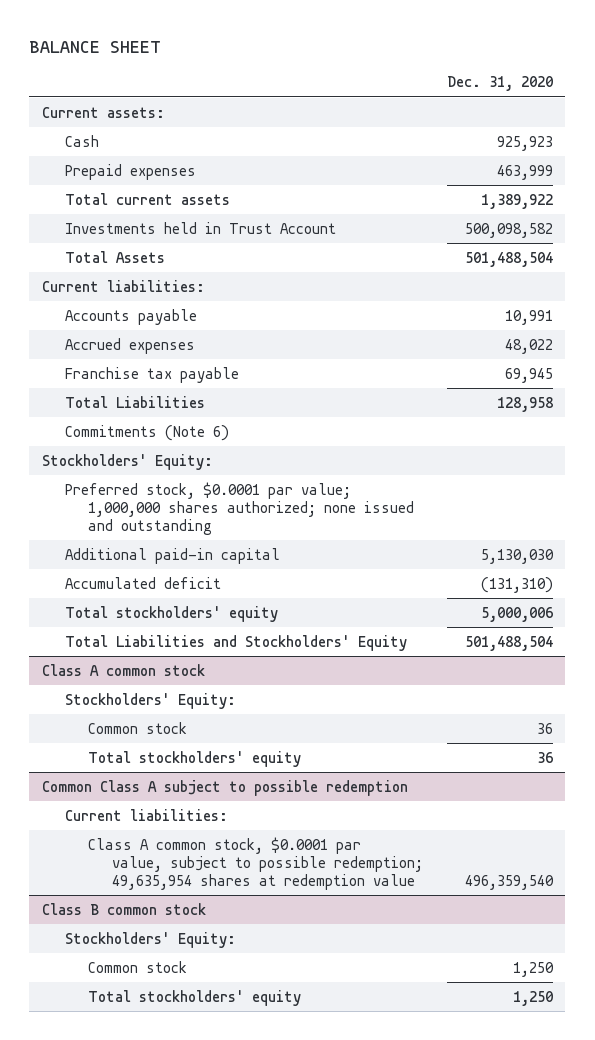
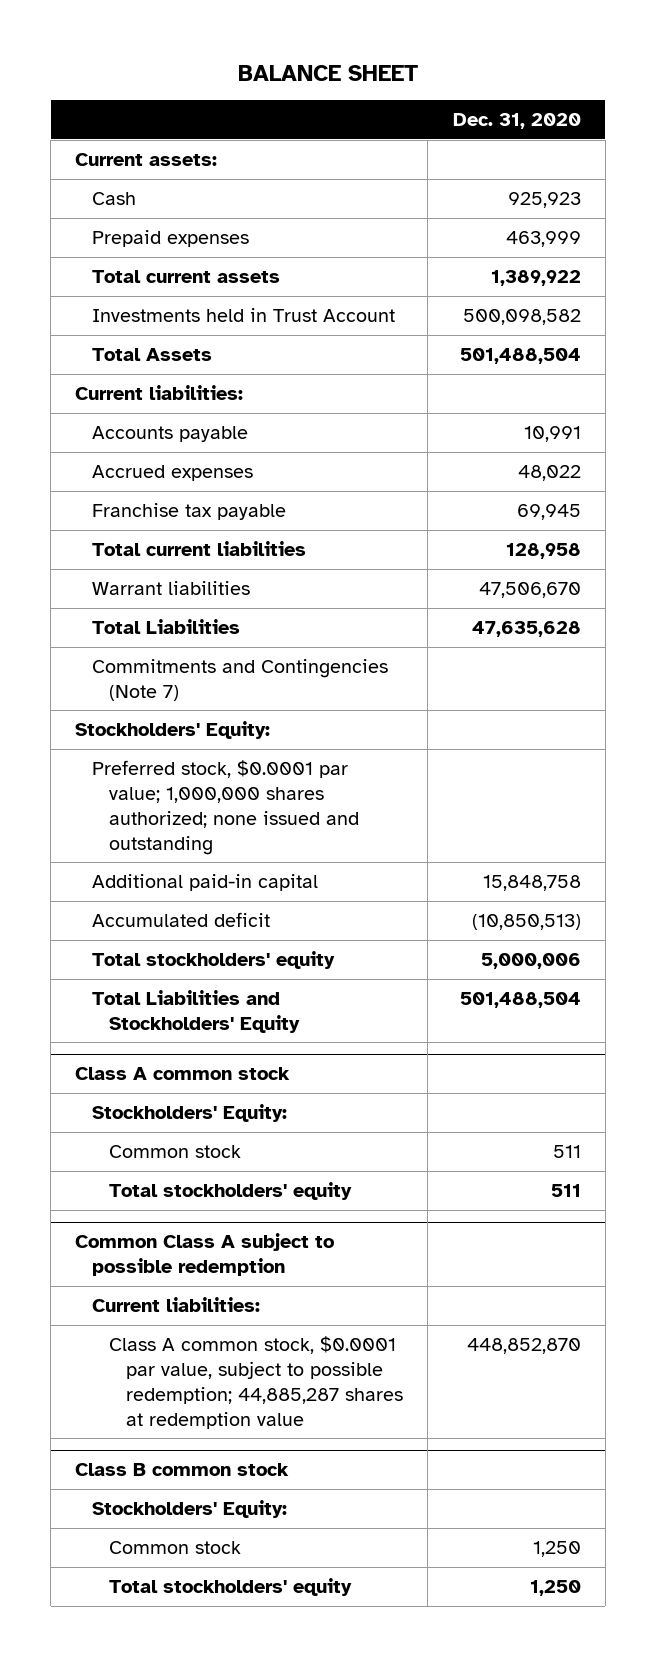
- Total Liabilities | 128,958
- Commitments (Note 6)
+ Total current liabilities | 128,958
+ Warrant liabilities | 47,506,670
+ Total Liabilities | 47,635,628
+ Commitments and Contingencies (Note 7)
- Additional paid-in capital | 5,130,030
- Accumulated deficit | (131,310)
+ Additional paid-in capital | 15,848,758
+ Accumulated deficit | (10,850,513)
@ Class A common stock
- Common stock | 36
- Total stockholders' equity | 36
+ Common stock | 511
+ Total stockholders' equity | 511
@ Common Class A subject to possible redemption
- Class A common stock, $0.0001 par value, subject to possible redemption; 49,635,954 shares at redemption value | 496,359,540
+ Class A common stock, $0.0001 par value, subject to possible redemption; 44,885,287 shares at redemption value | 448,852,870

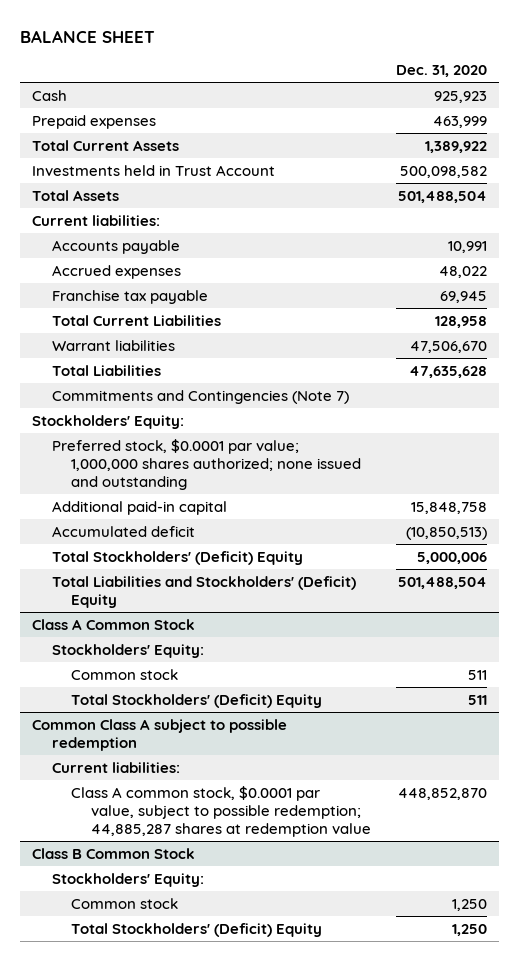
- Current assets:
- Total current assets | 1,389,922
+ Total Current Assets | 1,389,922
- Total current liabilities | 128,958
+ Total Current Liabilities | 128,958
- Total stockholders' equity | 5,000,006
- Total Liabilities and Stockholders' Equity | 501,488,504
- Class A common stock
+ Total Stockholders' (Deficit) Equity | 5,000,006
+ Total Liabilities and Stockholders' (Deficit) Equity | 501,488,504
+ Class A Common Stock
- Total stockholders' equity | 511
+ Total Stockholders' (Deficit) Equity | 511
- Class B common stock
+ Class B Common Stock
- Total stockholders' equity | 1,250
+ Total Stockholders' (Deficit) Equity | 1,250

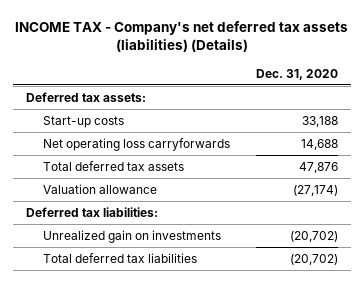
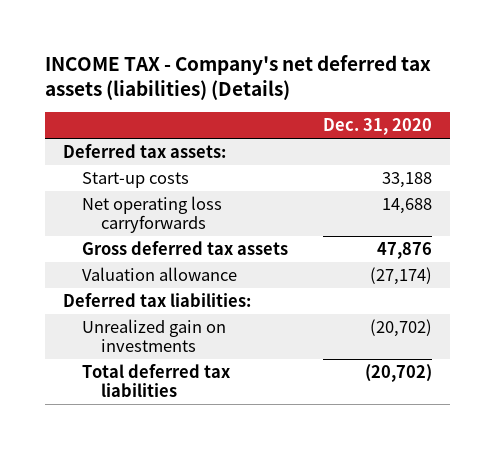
- Total deferred tax assets | 47,876
+ Gross deferred tax assets | 47,876

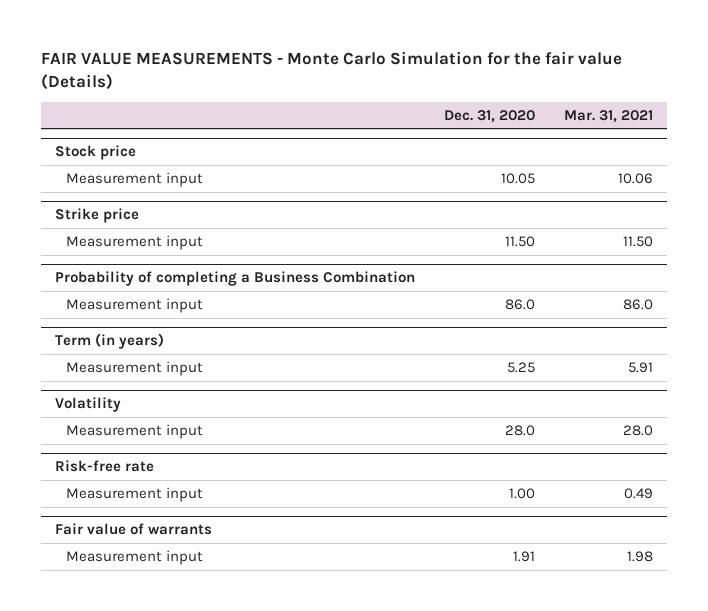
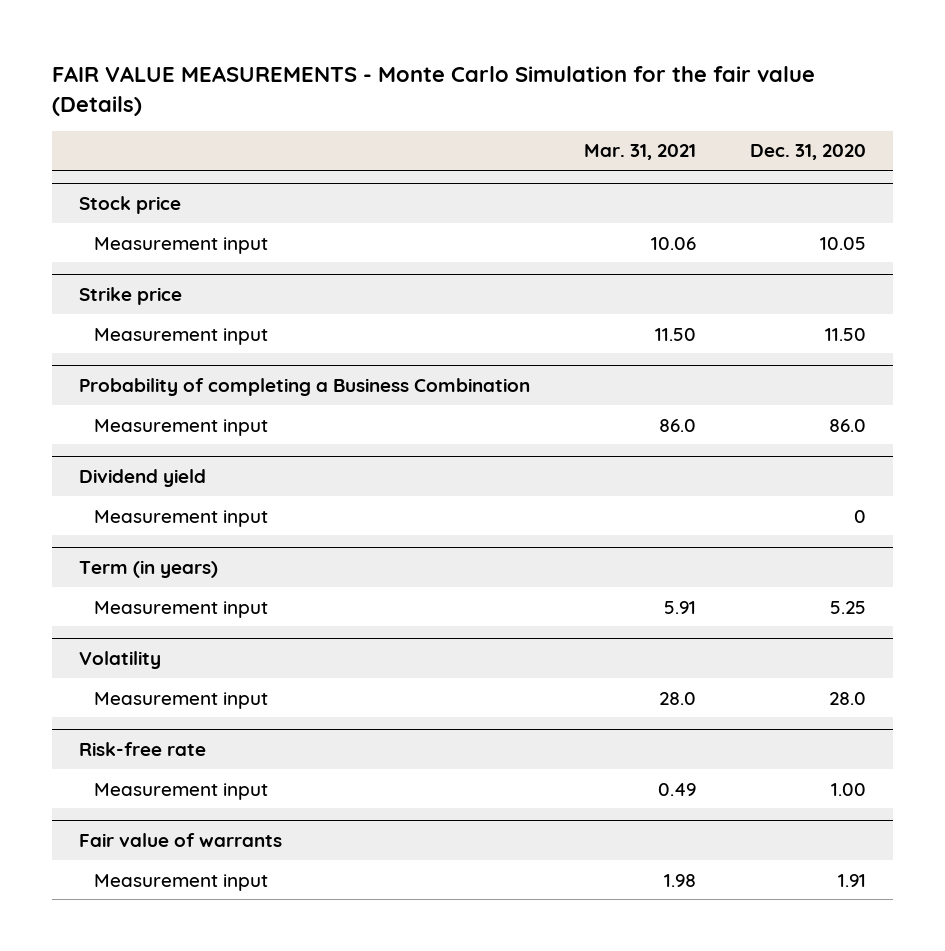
- | Dec. 31, 2020 | Mar. 31, 2021
+ | Mar. 31, 2021 | Dec. 31, 2020
+ Dividend yield
+ Measurement input | | 0

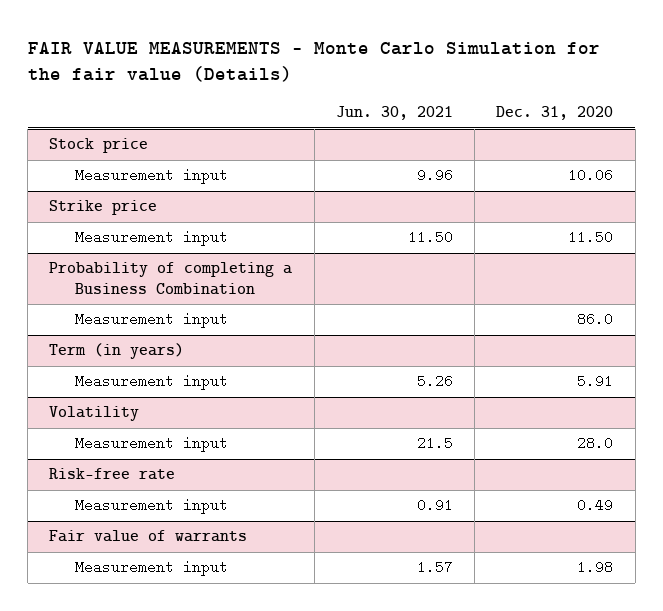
- | Mar. 31, 2021 | Dec. 31, 2020
+ | Jun. 30, 2021 | Dec. 31, 2020
@ Stock price
- Measurement input | 10.06 | 10.05
+ Measurement input | 9.96 | 10.06
- Dividend yield
- Measurement input | | 0
@ Term (in years)
- Measurement input | 5.91 | 5.25
+ Measurement input | 5.26 | 5.91
@ Risk-free rate
- Measurement input | 0.49 | 1.00
+ Measurement input | 0.91 | 0.49
@ Fair value of warrants
- Measurement input | 1.98 | 1.91
+ Measurement input | 1.57 | 1.98

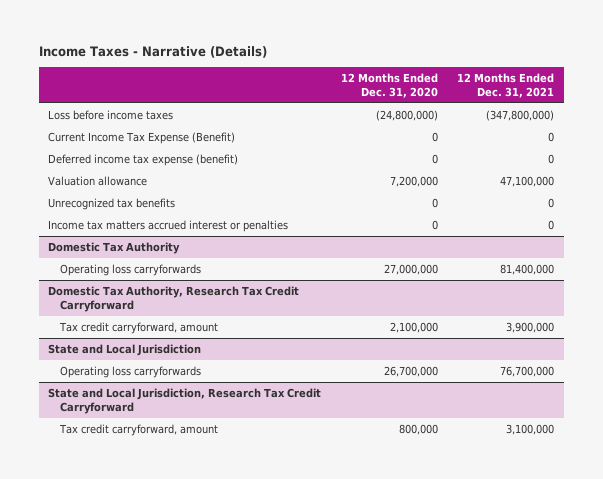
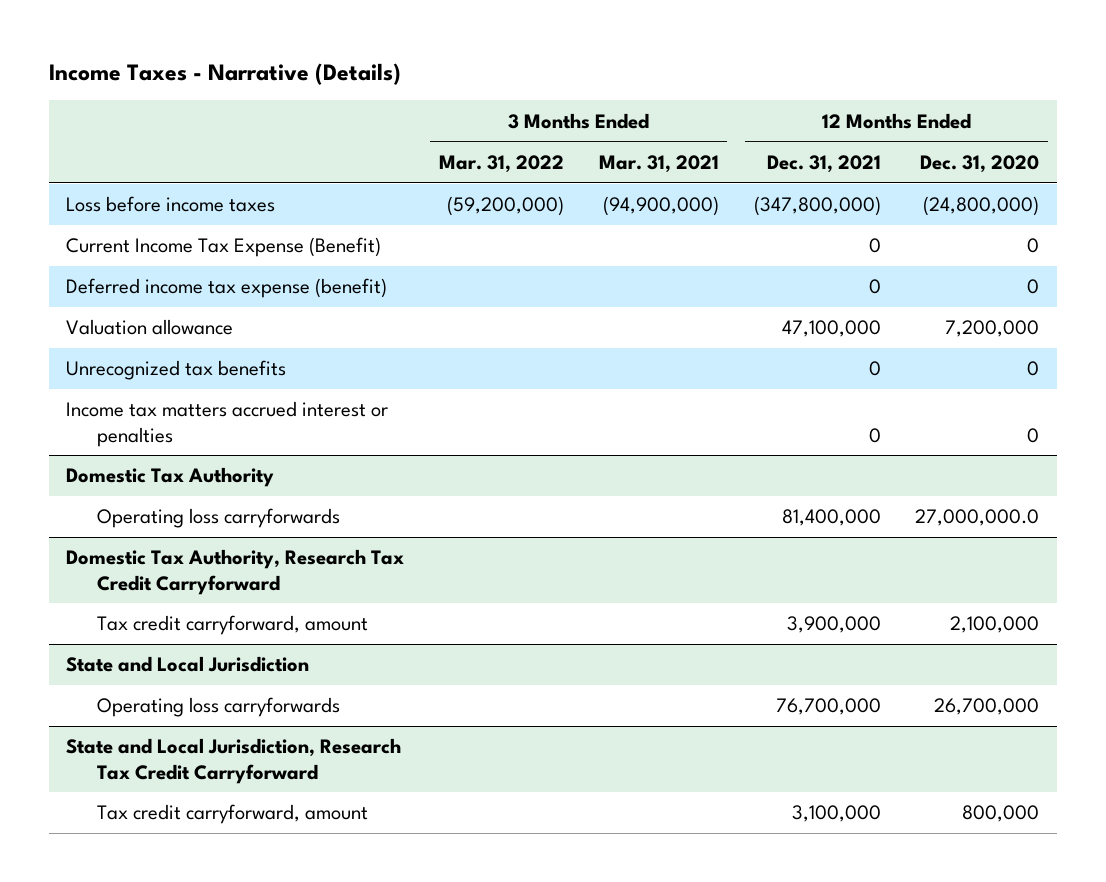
- | 12 Months Ended Dec. 31, 2020 | 12 Months Ended Dec. 31, 2021
+ | 3 Months Ended Mar. 31, 2022 | 3 Months Ended Mar. 31, 2021 | 12 Months Ended Dec. 31, 2021 | 12 Months Ended Dec. 31, 2020
@ Domestic Tax Authority
- Operating loss carryforwards | 27,000,000 | 81,400,000
+ Operating loss carryforwards | | | 81,400,000 | 27,000,000.0

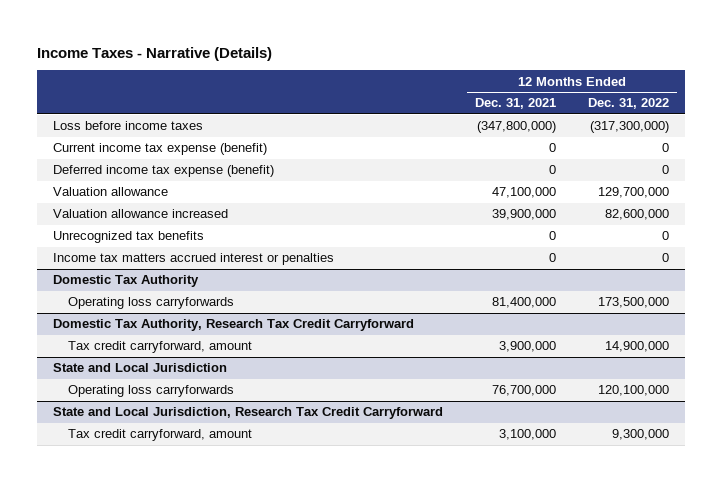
- | 3 Months Ended Mar. 31, 2022 | 3 Months Ended Mar. 31, 2021 | 12 Months Ended Dec. 31, 2021 | 12 Months Ended Dec. 31, 2020
+ | 12 Months Ended Dec. 31, 2021 | 12 Months Ended Dec. 31, 2022
- Current Income Tax Expense (Benefit) | | | 0 | 0
+ Current income tax expense (benefit) | 0 | 0
+ Valuation allowance increased | 39,900,000 | 82,600,000

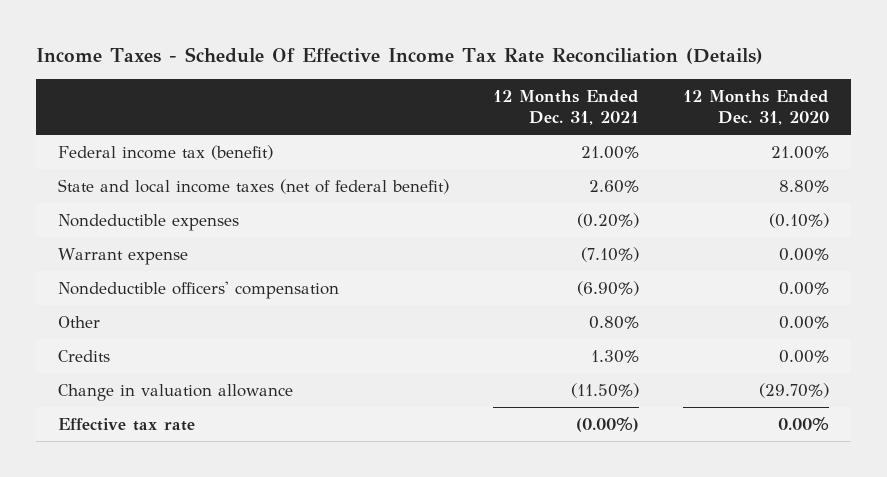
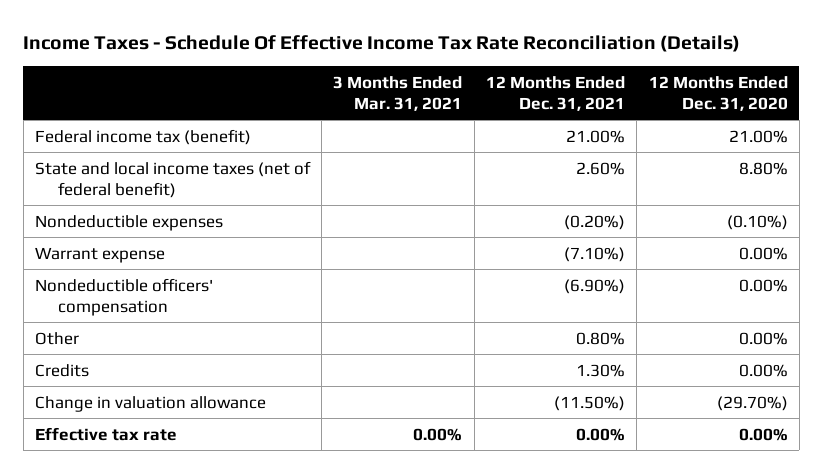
- | 12 Months Ended Dec. 31, 2021 | 12 Months Ended Dec. 31, 2020
+ | 3 Months Ended Mar. 31, 2021 | 12 Months Ended Dec. 31, 2021 | 12 Months Ended Dec. 31, 2020
- Effective tax rate | (0.00%) | 0.00%
+ Effective tax rate | 0.00% | 0.00% | 0.00%

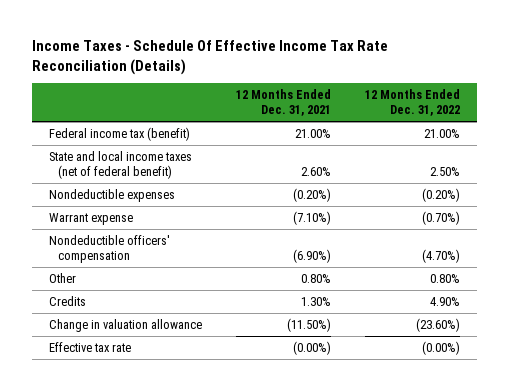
- | 3 Months Ended Mar. 31, 2021 | 12 Months Ended Dec. 31, 2021 | 12 Months Ended Dec. 31, 2020
+ | 12 Months Ended Dec. 31, 2021 | 12 Months Ended Dec. 31, 2022
- Effective tax rate | 0.00% | 0.00% | 0.00%
+ Effective tax rate | (0.00%) | (0.00%)

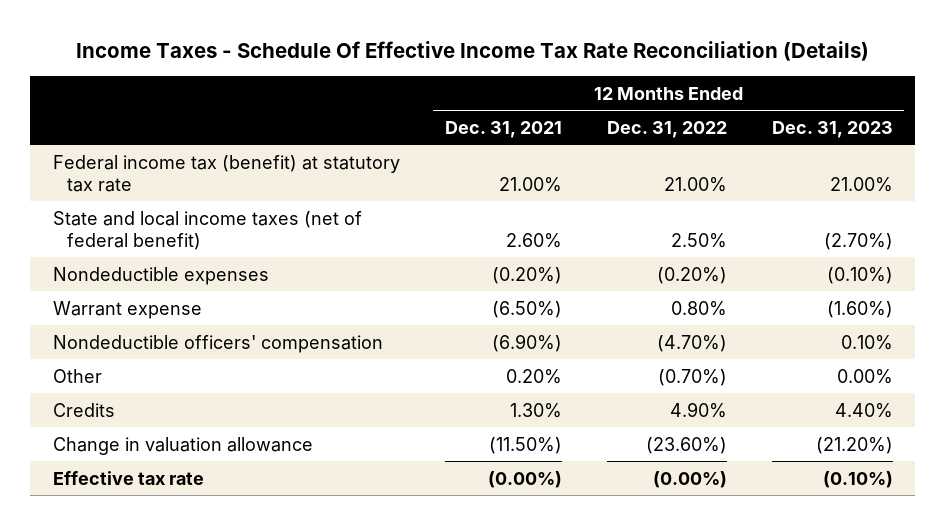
- | 12 Months Ended Dec. 31, 2021 | 12 Months Ended Dec. 31, 2022
+ | 12 Months Ended Dec. 31, 2021 | 12 Months Ended Dec. 31, 2022 | 12 Months Ended Dec. 31, 2023
- Federal income tax (benefit) | 21.00% | 21.00%
+ Federal income tax (benefit) at statutory tax rate | 21.00% | 21.00% | 21.00%
- Warrant expense | (7.10%) | (0.70%)
+ Warrant expense | (6.50%) | 0.80% | (1.60%)
- Other | 0.80% | 0.80%
+ Other | 0.20% | (0.70%) | 0.00%

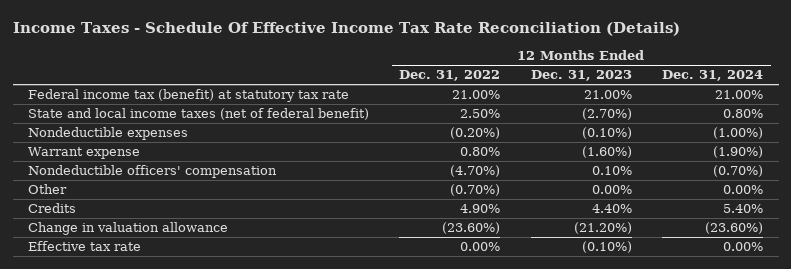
- | 12 Months Ended Dec. 31, 2021 | 12 Months Ended Dec. 31, 2022 | 12 Months Ended Dec. 31, 2023
+ | 12 Months Ended Dec. 31, 2022 | 12 Months Ended Dec. 31, 2023 | 12 Months Ended Dec. 31, 2024
- Effective tax rate | (0.00%) | (0.00%) | (0.10%)
+ Effective tax rate | 0.00% | (0.10%) | 0.00%

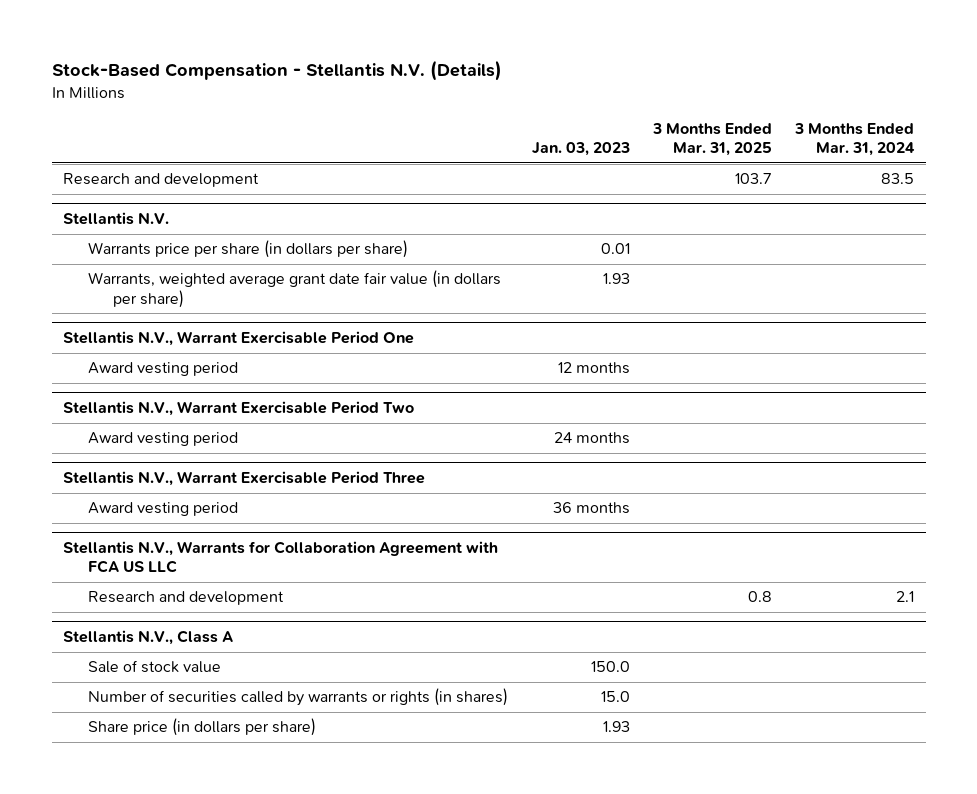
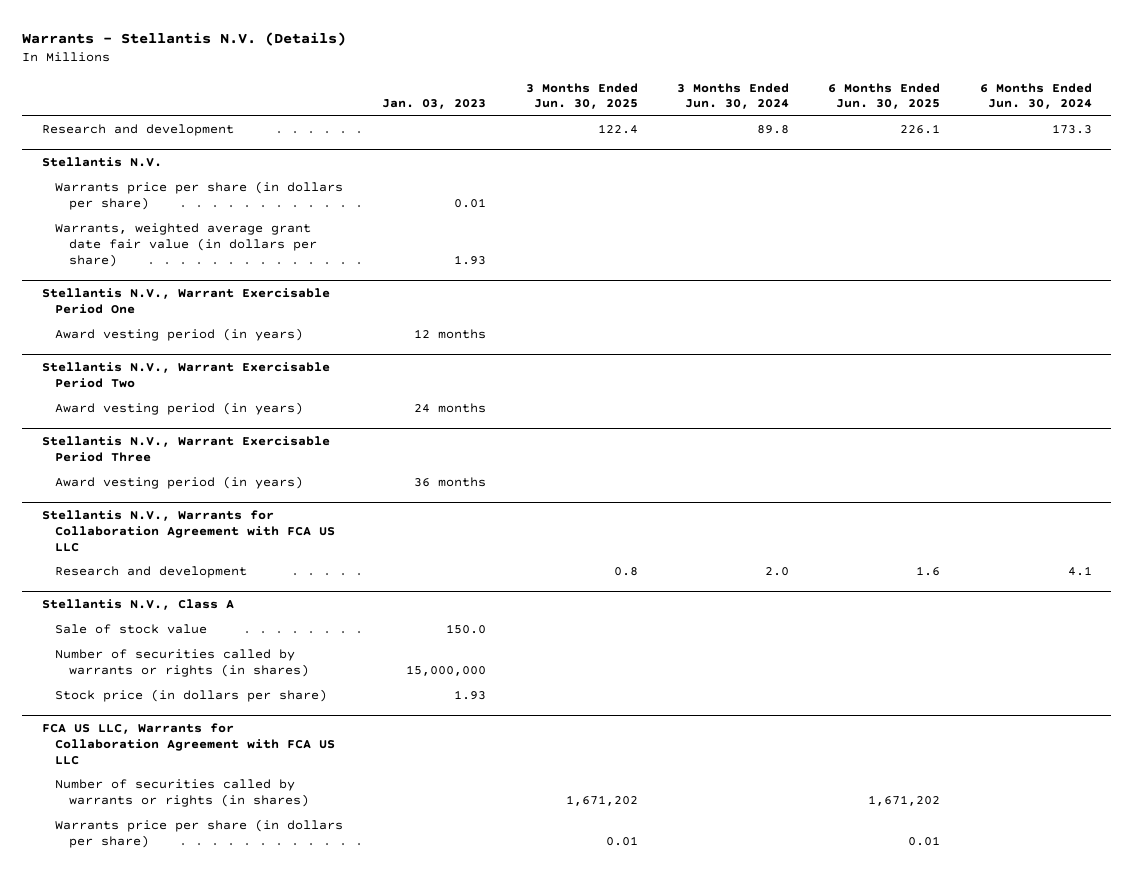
- Stock-Based Compensation - Stellantis N.V. (Details)
+ Warrants - Stellantis N.V. (Details)
- | Jan. 03, 2023 | 3 Months Ended Mar. 31, 2025 | 3 Months Ended Mar. 31, 2024
+ | Jan. 03, 2023 | 3 Months Ended Jun. 30, 2025 | 3 Months Ended Jun. 30, 2024 | 6 Months Ended Jun. 30, 2025 | 6 Months Ended Jun. 30, 2024
@ Stellantis N.V., Warrant Exercisable Period One
- Award vesting period | 12 months | |
+ Award vesting period (in years) | 12 months | | | |
@ Stellantis N.V., Warrant Exercisable Period Two
- Award vesting period | 24 months | |
+ Award vesting period (in years) | 24 months | | | |
@ Stellantis N.V., Warrant Exercisable Period Three
- Award vesting period | 36 months | |
+ Award vesting period (in years) | 36 months | | | |
@ Stellantis N.V., Class A
- Number of securities called by warrants or rights (in shares) | 15.0 | |
- Share price (in dollars per share) | 1.93 | |
+ Number of securities called by warrants or rights (in shares) | 15,000,000 | | | |
+ Stock price (in dollars per share) | 1.93 | | | |
+ FCA US LLC, Warrants for Collaboration Agreement with FCA US LLC
+ Number of securities called by warrants or rights (in shares) | | 1,671,202 | | 1,671,202 |
+ Warrants price per share (in dollars per share) | | 0.01 | | 0.01 |

